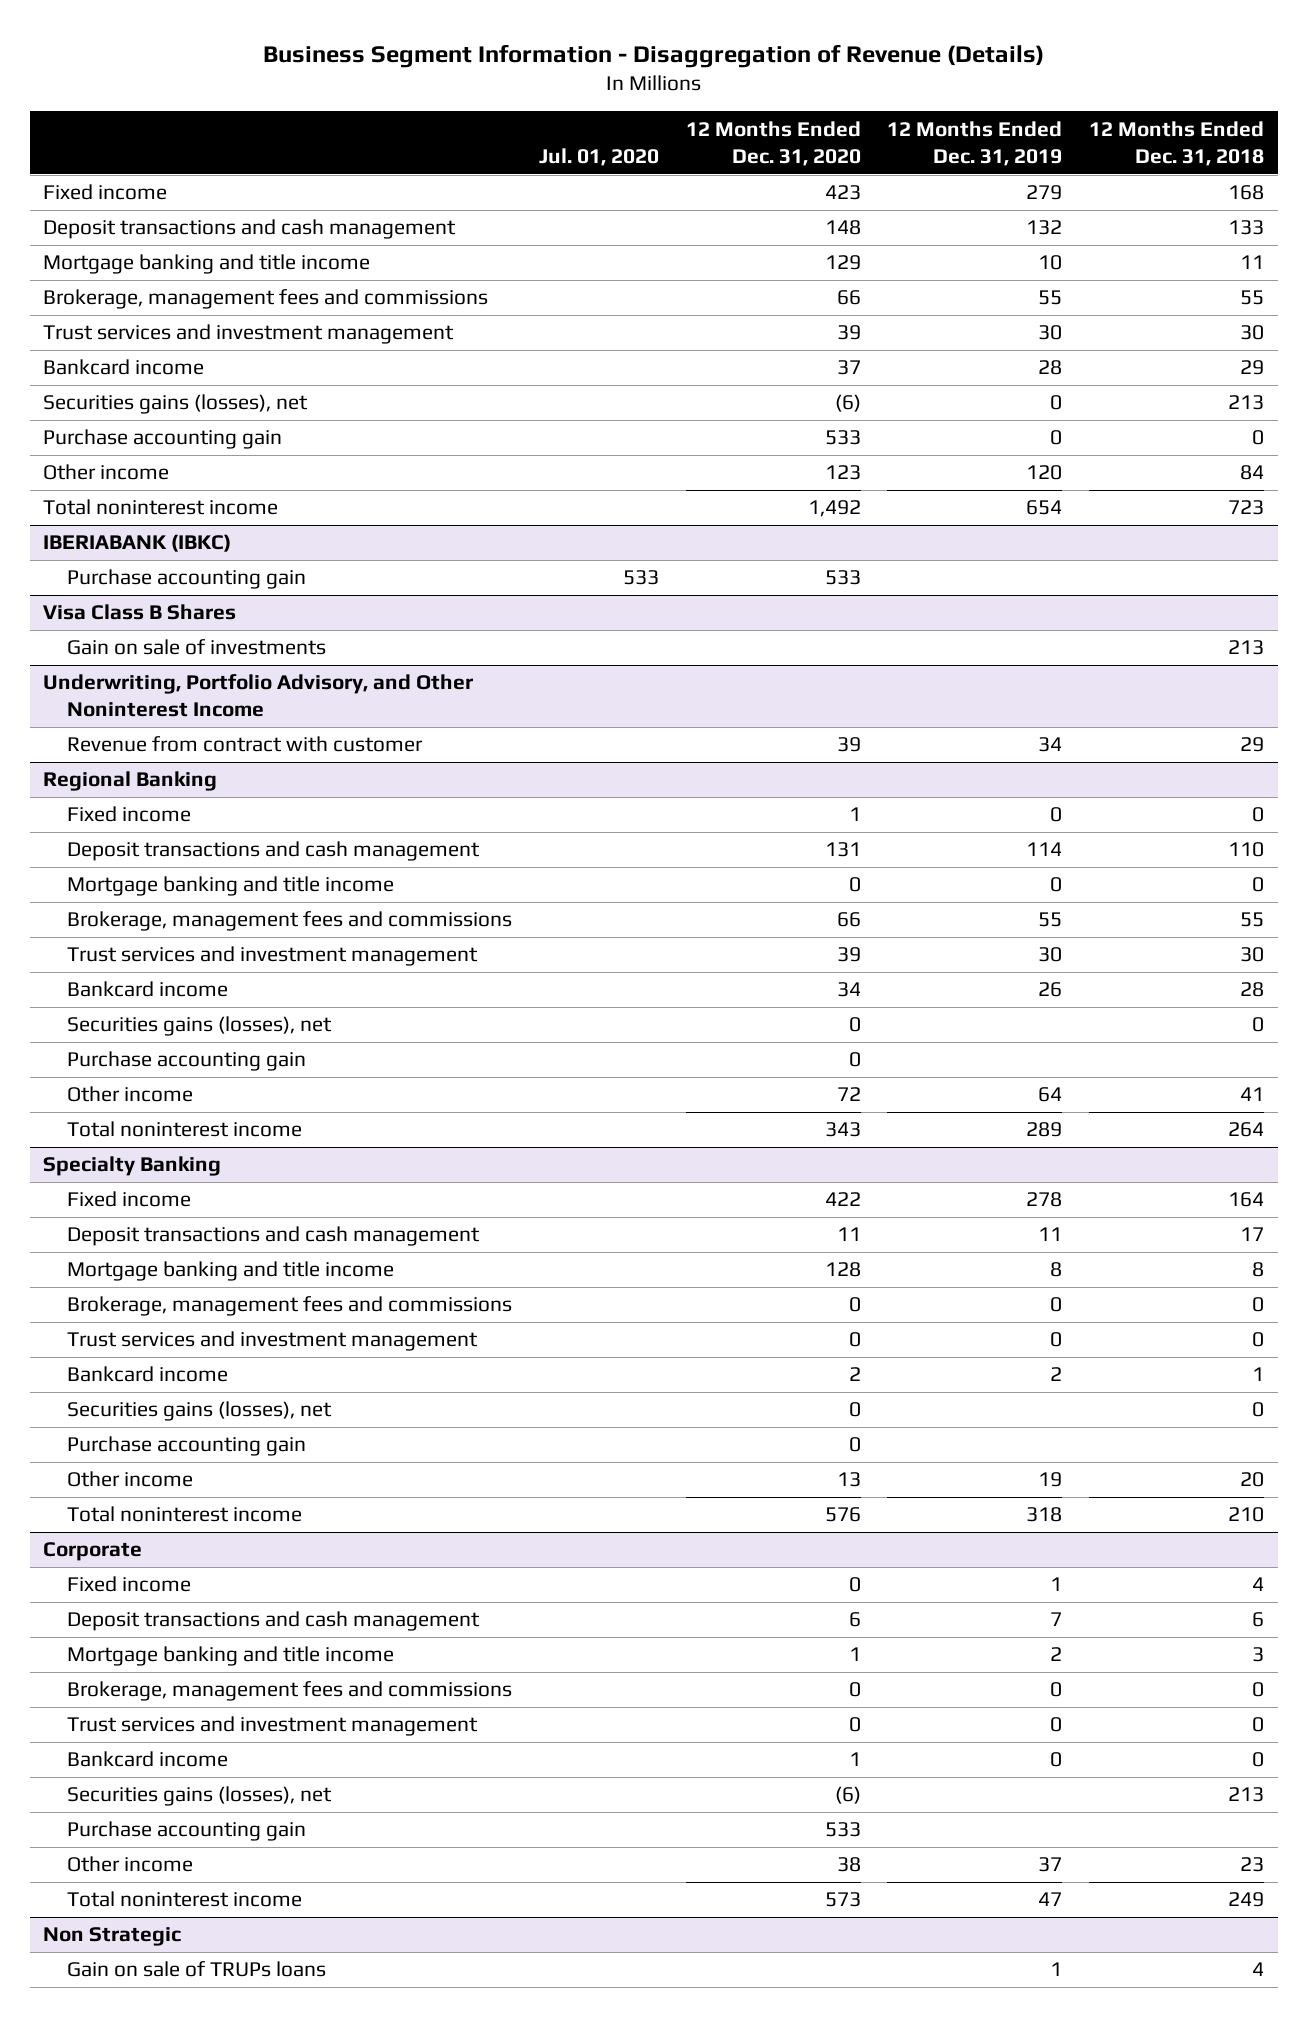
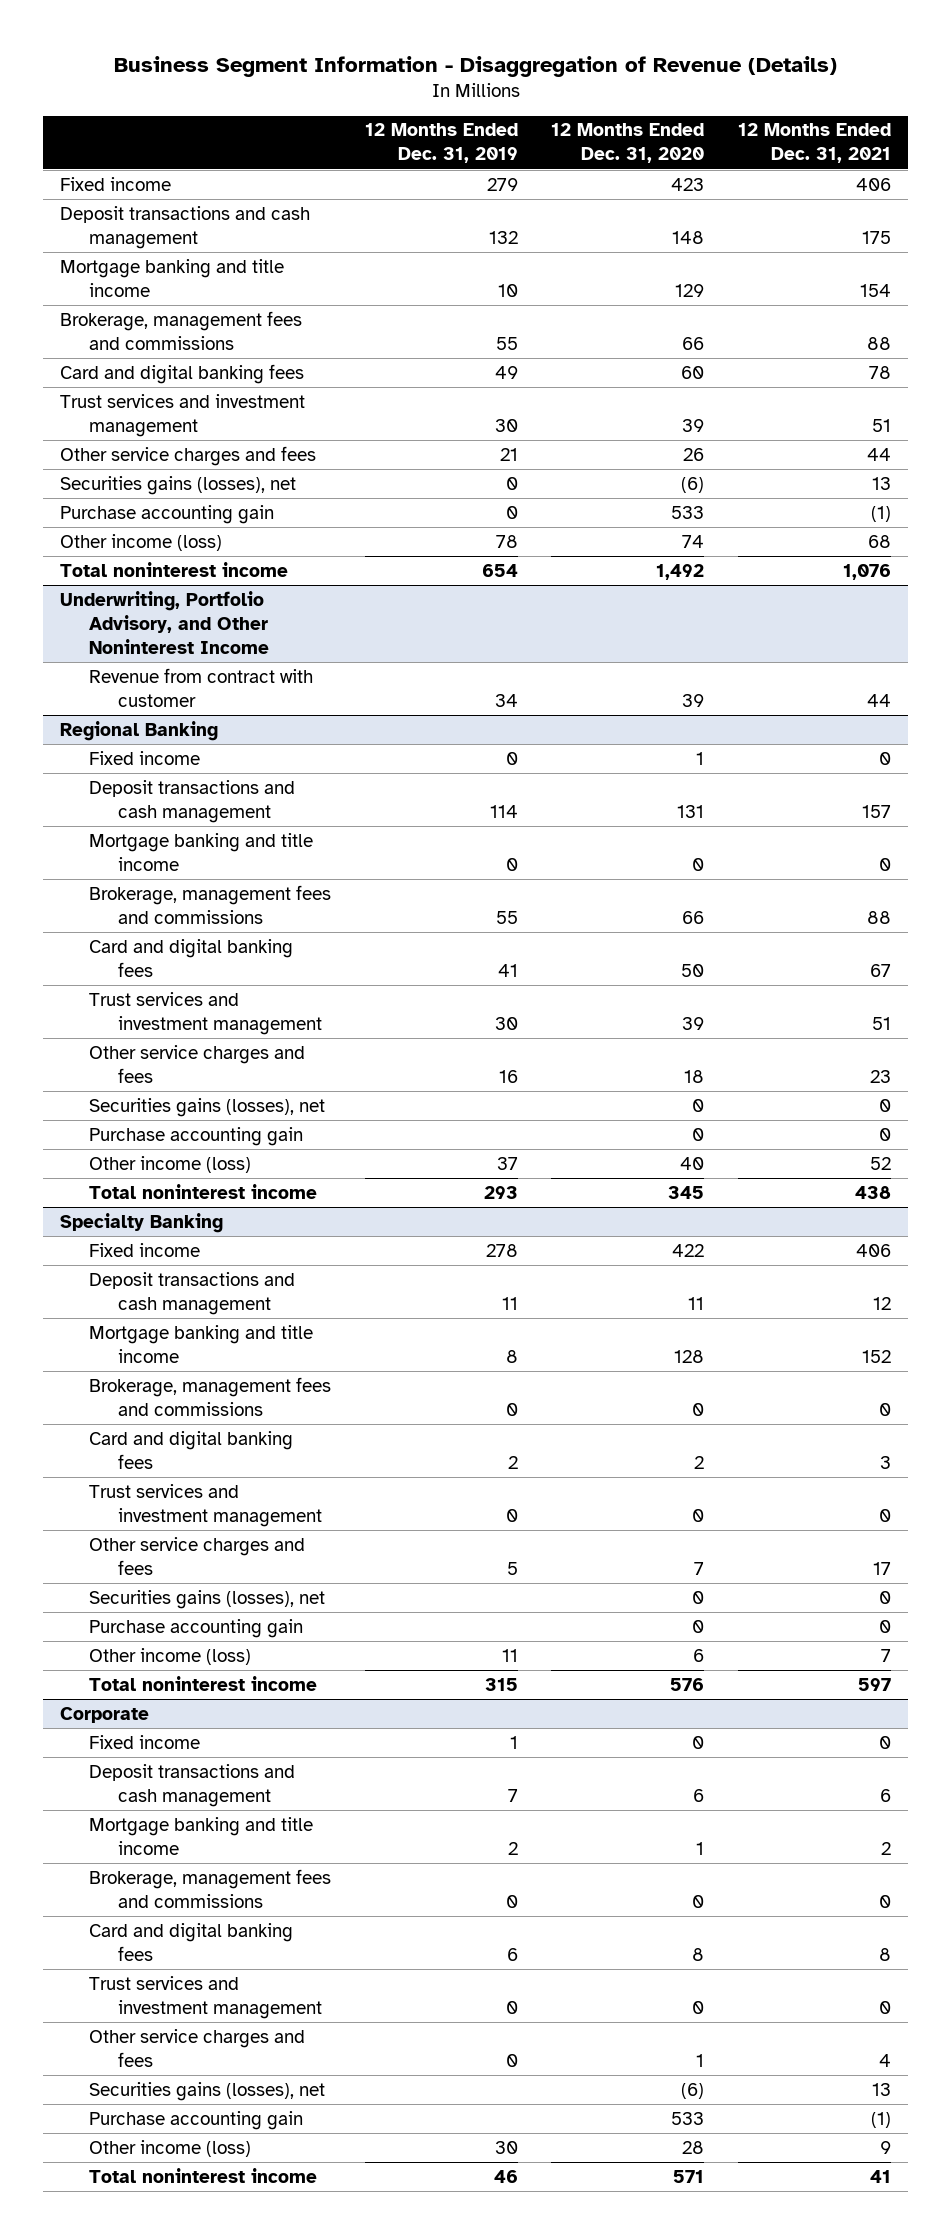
- | Jul. 01, 2020 | 12 Months Ended Dec. 31, 2020 | 12 Months Ended Dec. 31, 2019 | 12 Months Ended Dec. 31, 2018
+ | 12 Months Ended Dec. 31, 2019 | 12 Months Ended Dec. 31, 2020 | 12 Months Ended Dec. 31, 2021
+ Card and digital banking fees | 49 | 60 | 78
- Bankcard income | | 37 | 28 | 29
+ Other service charges and fees | 21 | 26 | 44
- Other income | | 123 | 120 | 84
+ Other income (loss) | 78 | 74 | 68
- IBERIABANK (IBKC)
- Purchase accounting gain | 533 | 533 | |
- Visa Class B Shares
- Gain on sale of investments | | | | 213
@ Regional Banking
+ Card and digital banking fees | 41 | 50 | 67
- Bankcard income | | 34 | 26 | 28
+ Other service charges and fees | 16 | 18 | 23
- Other income | | 72 | 64 | 41
- Total noninterest income | | 343 | 289 | 264
+ Other income (loss) | 37 | 40 | 52
+ Total noninterest income | 293 | 345 | 438
@ Specialty Banking
+ Card and digital banking fees | 2 | 2 | 3
- Bankcard income | | 2 | 2 | 1
+ Other service charges and fees | 5 | 7 | 17
- Other income | | 13 | 19 | 20
- Total noninterest income | | 576 | 318 | 210
+ Other income (loss) | 11 | 6 | 7
+ Total noninterest income | 315 | 576 | 597
@ Corporate
+ Card and digital banking fees | 6 | 8 | 8
- Bankcard income | | 1 | 0 | 0
+ Other service charges and fees | 0 | 1 | 4
- Other income | | 38 | 37 | 23
- Total noninterest income | | 573 | 47 | 249
- Non Strategic
- Gain on sale of TRUPs loans | | | 1 | 4
@ Corporate
+ Other income (loss) | 30 | 28 | 9
+ Total noninterest income | 46 | 571 | 41

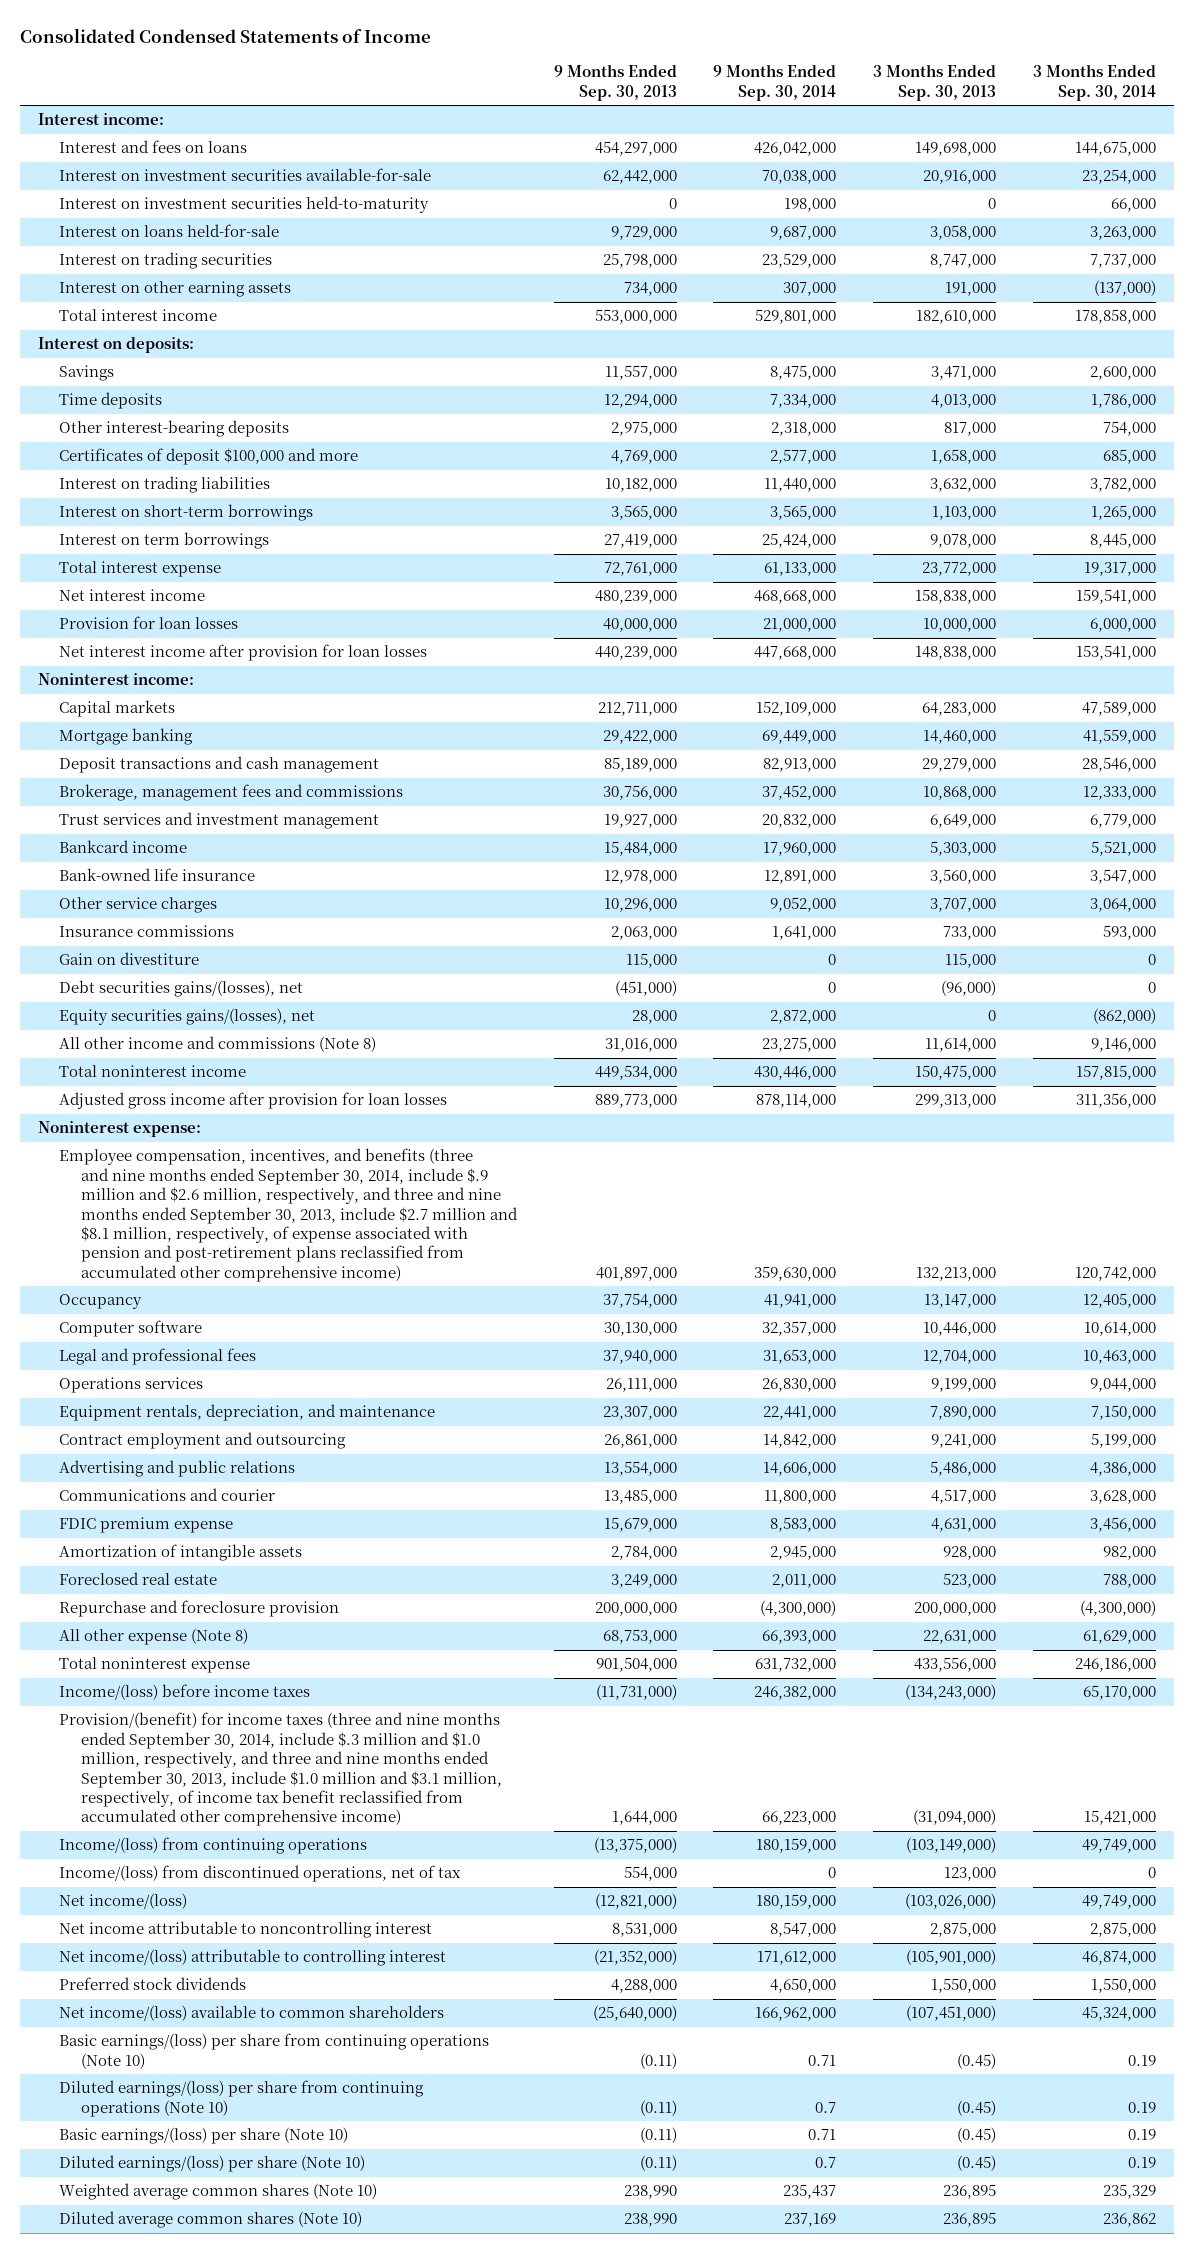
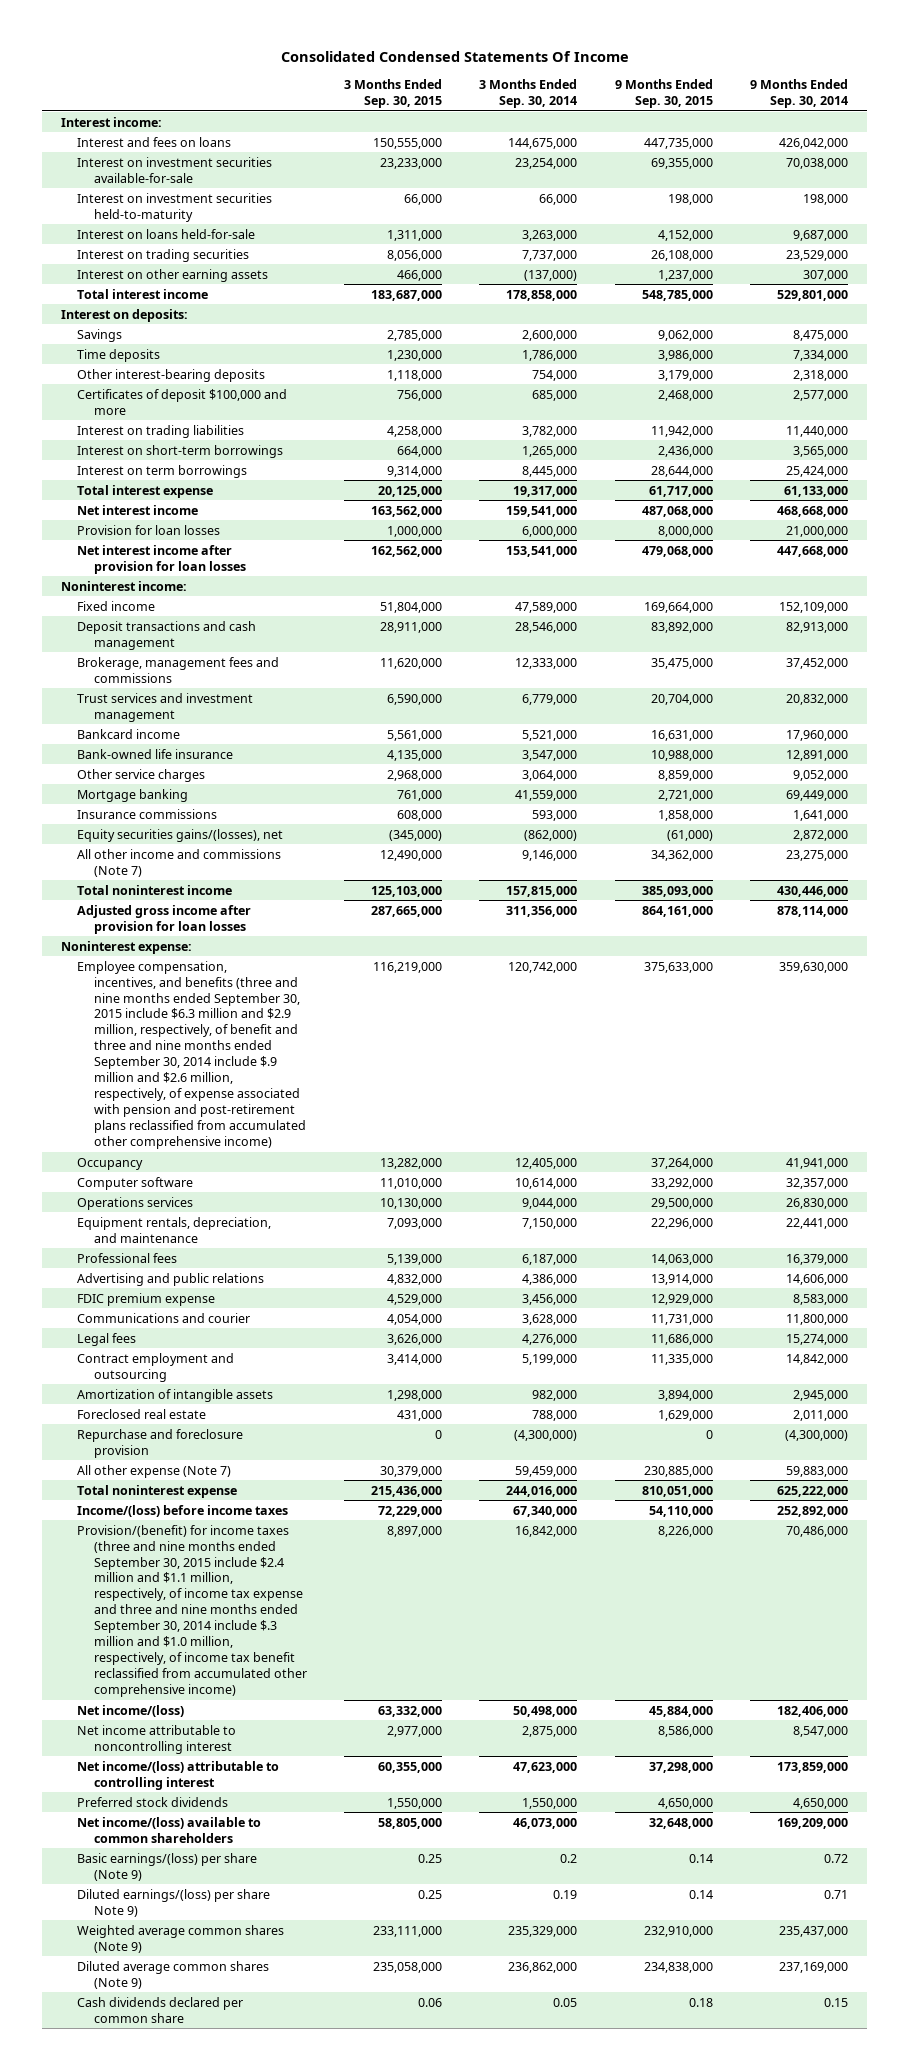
- Consolidated Condensed Statements of Income
+ Consolidated Condensed Statements Of Income
- | 9 Months Ended Sep. 30, 2013 | 9 Months Ended Sep. 30, 2014 | 3 Months Ended Sep. 30, 2013 | 3 Months Ended Sep. 30, 2014
+ | 3 Months Ended Sep. 30, 2015 | 3 Months Ended Sep. 30, 2014 | 9 Months Ended Sep. 30, 2015 | 9 Months Ended Sep. 30, 2014
- Capital markets | 212,711,000 | 152,109,000 | 64,283,000 | 47,589,000
+ Fixed income | 51,804,000 | 47,589,000 | 169,664,000 | 152,109,000
moved down: Mortgage banking | 761,000 | 41,559,000 | 2,721,000 | 69,449,000
- Gain on divestiture | 115,000 | 0 | 115,000 | 0
- Debt securities gains/(losses), net | (451,000) | 0 | (96,000) | 0
- All other income and commissions (Note 8) | 31,016,000 | 23,275,000 | 11,614,000 | 9,146,000
+ All other income and commissions (Note 7) | 12,490,000 | 9,146,000 | 34,362,000 | 23,275,000
- Employee compensation, incentives, and benefits (three and nine months ended September 30, 2014, include $.9 million and $2.6 million, respectively, and three and nine months ended September 30, 2013, include $2.7 million and $8.1 million, respectively, of expense associated with pension and post-retirement plans reclassified from accumulated other comprehensive income) | 401,897,000 | 359,630,000 | 132,213,000 | 120,742,000
+ Employee compensation, incentives, and benefits (three and nine months ended September 30, 2015 include $6.3 million and $2.9 million, respectively, of benefit and three and nine months ended September 30, 2014 include $.9 million and $2.6 million, respectively, of expense associated with pension and post-retirement plans reclassified from accumulated other comprehensive income) | 116,219,000 | 120,742,000 | 375,633,000 | 359,630,000
- Legal and professional fees | 37,940,000 | 31,653,000 | 12,704,000 | 10,463,000
+ Professional fees | 5,139,000 | 6,187,000 | 14,063,000 | 16,379,000
moved down: Communications and courier | 4,054,000 | 3,628,000 | 11,731,000 | 11,800,000
+ Legal fees | 3,626,000 | 4,276,000 | 11,686,000 | 15,274,000
moved down: Contract employment and outsourcing | 3,414,000 | 5,199,000 | 11,335,000 | 14,842,000
- All other expense (Note 8) | 68,753,000 | 66,393,000 | 22,631,000 | 61,629,000
- Total noninterest expense | 901,504,000 | 631,732,000 | 433,556,000 | 246,186,000
- Income/(loss) before income taxes | (11,731,000) | 246,382,000 | (134,243,000) | 65,170,000
- Provision/(benefit) for income taxes (three and nine months ended September 30, 2014, include $.3 million and $1.0 million, respectively, and three and nine months ended September 30, 2013, include $1.0 million and $3.1 million, respectively, of income tax benefit reclassified from accumulated other comprehensive income) | 1,644,000 | 66,223,000 | (31,094,000) | 15,421,000
- Income/(loss) from continuing operations | (13,375,000) | 180,159,000 | (103,149,000) | 49,749,000
- Income/(loss) from discontinued operations, net of tax | 554,000 | 0 | 123,000 | 0
- Net income/(loss) | (12,821,000) | 180,159,000 | (103,026,000) | 49,749,000
+ All other expense (Note 7) | 30,379,000 | 59,459,000 | 230,885,000 | 59,883,000
+ Total noninterest expense | 215,436,000 | 244,016,000 | 810,051,000 | 625,222,000
+ Income/(loss) before income taxes | 72,229,000 | 67,340,000 | 54,110,000 | 252,892,000
+ Provision/(benefit) for income taxes (three and nine months ended September 30, 2015 include $2.4 million and $1.1 million, respectively, of income tax expense and three and nine months ended September 30, 2014 include $.3 million and $1.0 million, respectively, of income tax benefit reclassified from accumulated other comprehensive income) | 8,897,000 | 16,842,000 | 8,226,000 | 70,486,000
+ Net income/(loss) | 63,332,000 | 50,498,000 | 45,884,000 | 182,406,000
- Net income/(loss) attributable to controlling interest | (21,352,000) | 171,612,000 | (105,901,000) | 46,874,000
+ Net income/(loss) attributable to controlling interest | 60,355,000 | 47,623,000 | 37,298,000 | 173,859,000
- Net income/(loss) available to common shareholders | (25,640,000) | 166,962,000 | (107,451,000) | 45,324,000
- Basic earnings/(loss) per share from continuing operations (Note 10) | (0.11) | 0.71 | (0.45) | 0.19
- Diluted earnings/(loss) per share from continuing operations (Note 10) | (0.11) | 0.7 | (0.45) | 0.19
- Basic earnings/(loss) per share (Note 10) | (0.11) | 0.71 | (0.45) | 0.19
- Diluted earnings/(loss) per share (Note 10) | (0.11) | 0.7 | (0.45) | 0.19
- Weighted average common shares (Note 10) | 238,990 | 235,437 | 236,895 | 235,329
- Diluted average common shares (Note 10) | 238,990 | 237,169 | 236,895 | 236,862
+ Net income/(loss) available to common shareholders | 58,805,000 | 46,073,000 | 32,648,000 | 169,209,000
+ Basic earnings/(loss) per share (Note 9) | 0.25 | 0.2 | 0.14 | 0.72
+ Diluted earnings/(loss) per share Note 9) | 0.25 | 0.19 | 0.14 | 0.71
+ Weighted average common shares (Note 9) | 233,111,000 | 235,329,000 | 232,910,000 | 235,437,000
+ Diluted average common shares (Note 9) | 235,058,000 | 236,862,000 | 234,838,000 | 237,169,000
+ Cash dividends declared per common share | 0.06 | 0.05 | 0.18 | 0.15

